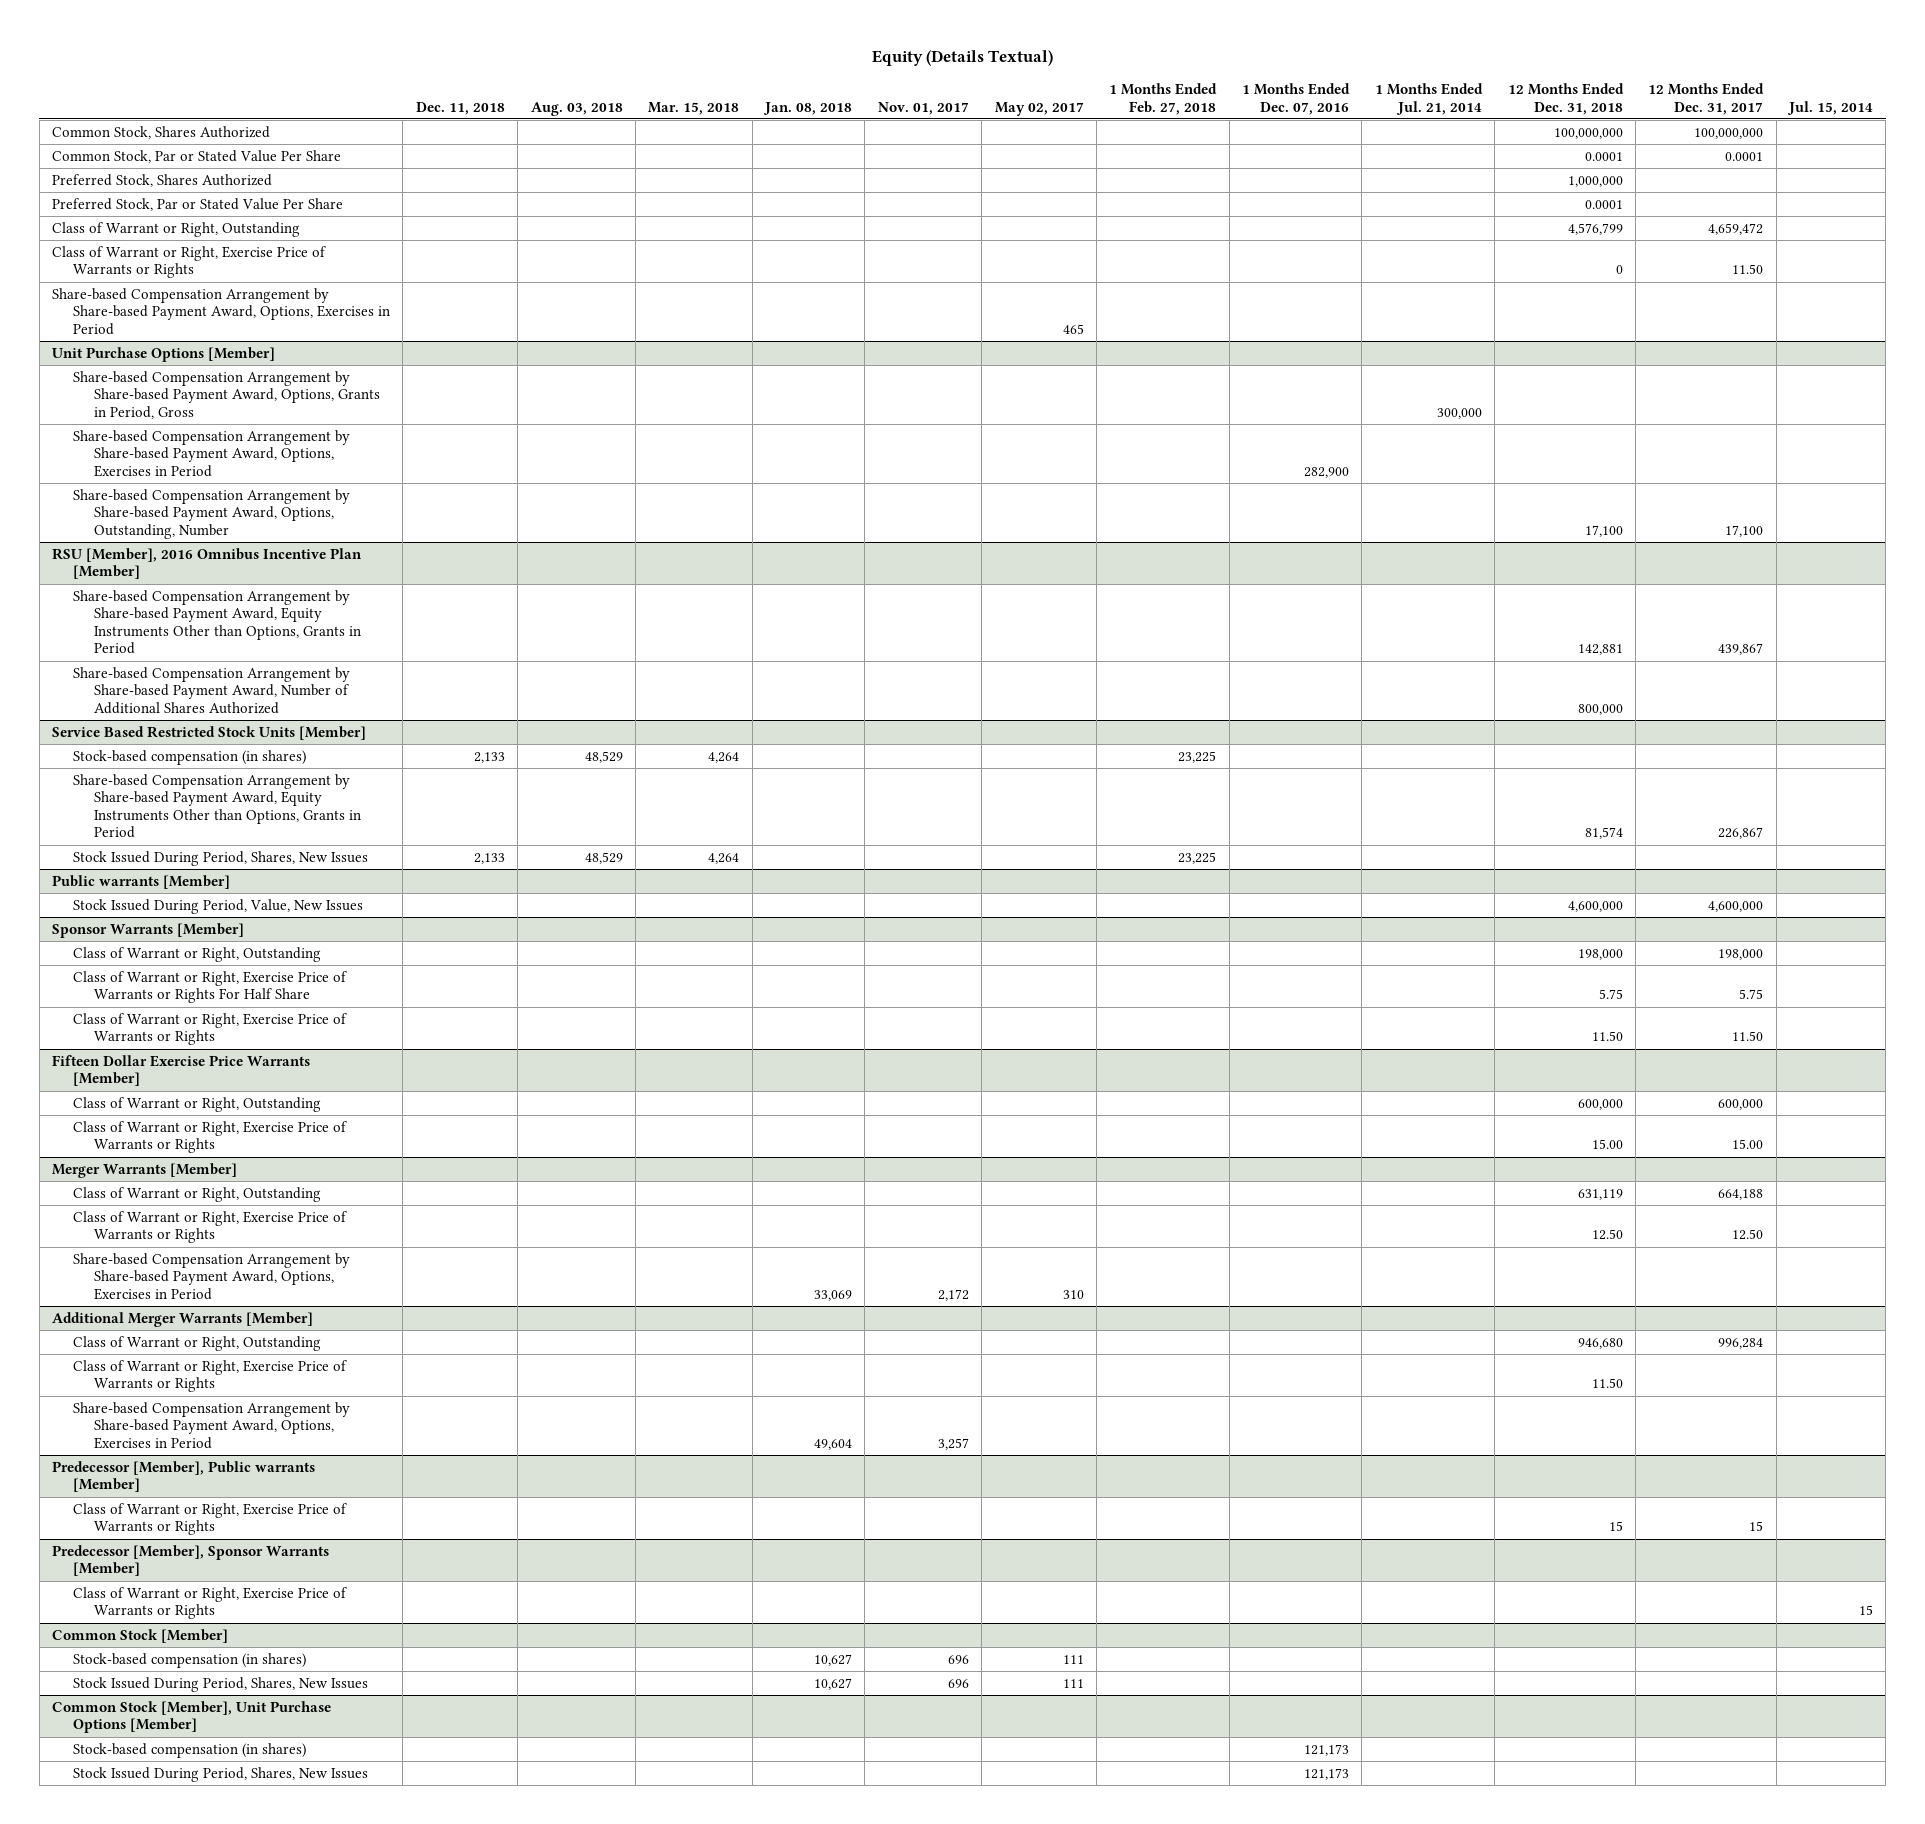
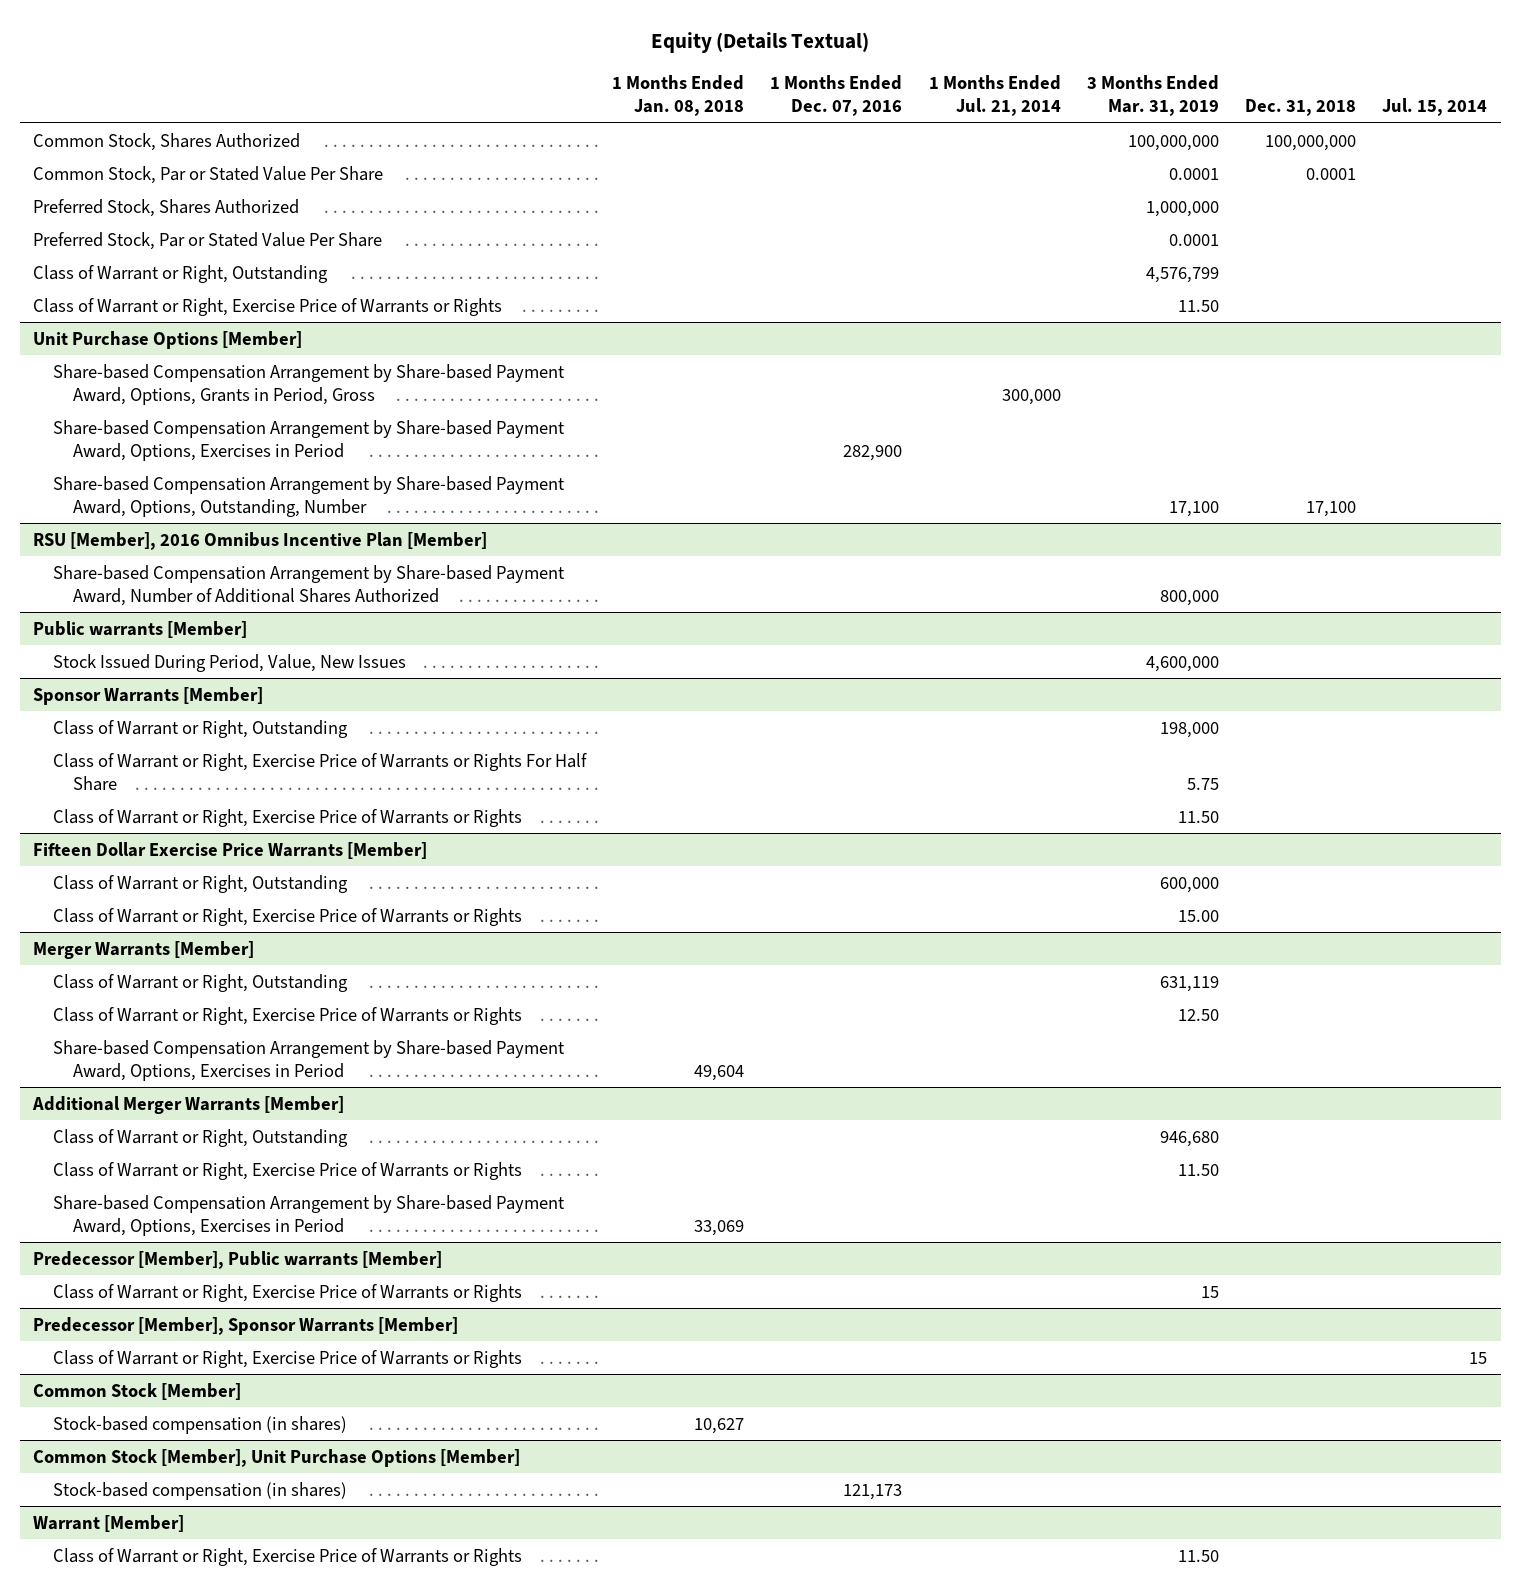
- | Dec. 11, 2018 | Aug. 03, 2018 | Mar. 15, 2018 | Jan. 08, 2018 | Nov. 01, 2017 | May 02, 2017 | 1 Months Ended Feb. 27, 2018 | 1 Months Ended Dec. 07, 2016 | 1 Months Ended Jul. 21, 2014 | 12 Months Ended Dec. 31, 2018 | 12 Months Ended Dec. 31, 2017 | Jul. 15, 2014
+ | 1 Months Ended Jan. 08, 2018 | 1 Months Ended Dec. 07, 2016 | 1 Months Ended Jul. 21, 2014 | 3 Months Ended Mar. 31, 2019 | Dec. 31, 2018 | Jul. 15, 2014
- Share-based Compensation Arrangement by Share-based Payment Award, Options, Exercises in Period | | | | | | 465 | | | | | |
@ RSU [Member], 2016 Omnibus Incentive Plan [Member]
- Share-based Compensation Arrangement by Share-based Payment Award, Equity Instruments Other than Options, Grants in Period | | | | | | | | | | 142,881 | 439,867 |
- Service Based Restricted Stock Units [Member]
- Stock-based compensation (in shares) | 2,133 | 48,529 | 4,264 | | | | 23,225 | | | | |
- Share-based Compensation Arrangement by Share-based Payment Award, Equity Instruments Other than Options, Grants in Period | | | | | | | | | | 81,574 | 226,867 |
- Stock Issued During Period, Shares, New Issues | 2,133 | 48,529 | 4,264 | | | | 23,225 | | | | |
@ Common Stock [Member]
- Stock Issued During Period, Shares, New Issues | | | | 10,627 | 696 | 111 | | | | | |
@ Common Stock [Member], Unit Purchase Options [Member]
- Stock Issued During Period, Shares, New Issues | | | | | | | | 121,173 | | | |
+ Warrant [Member]
+ Class of Warrant or Right, Exercise Price of Warrants or Rights | | | | 11.50 | |

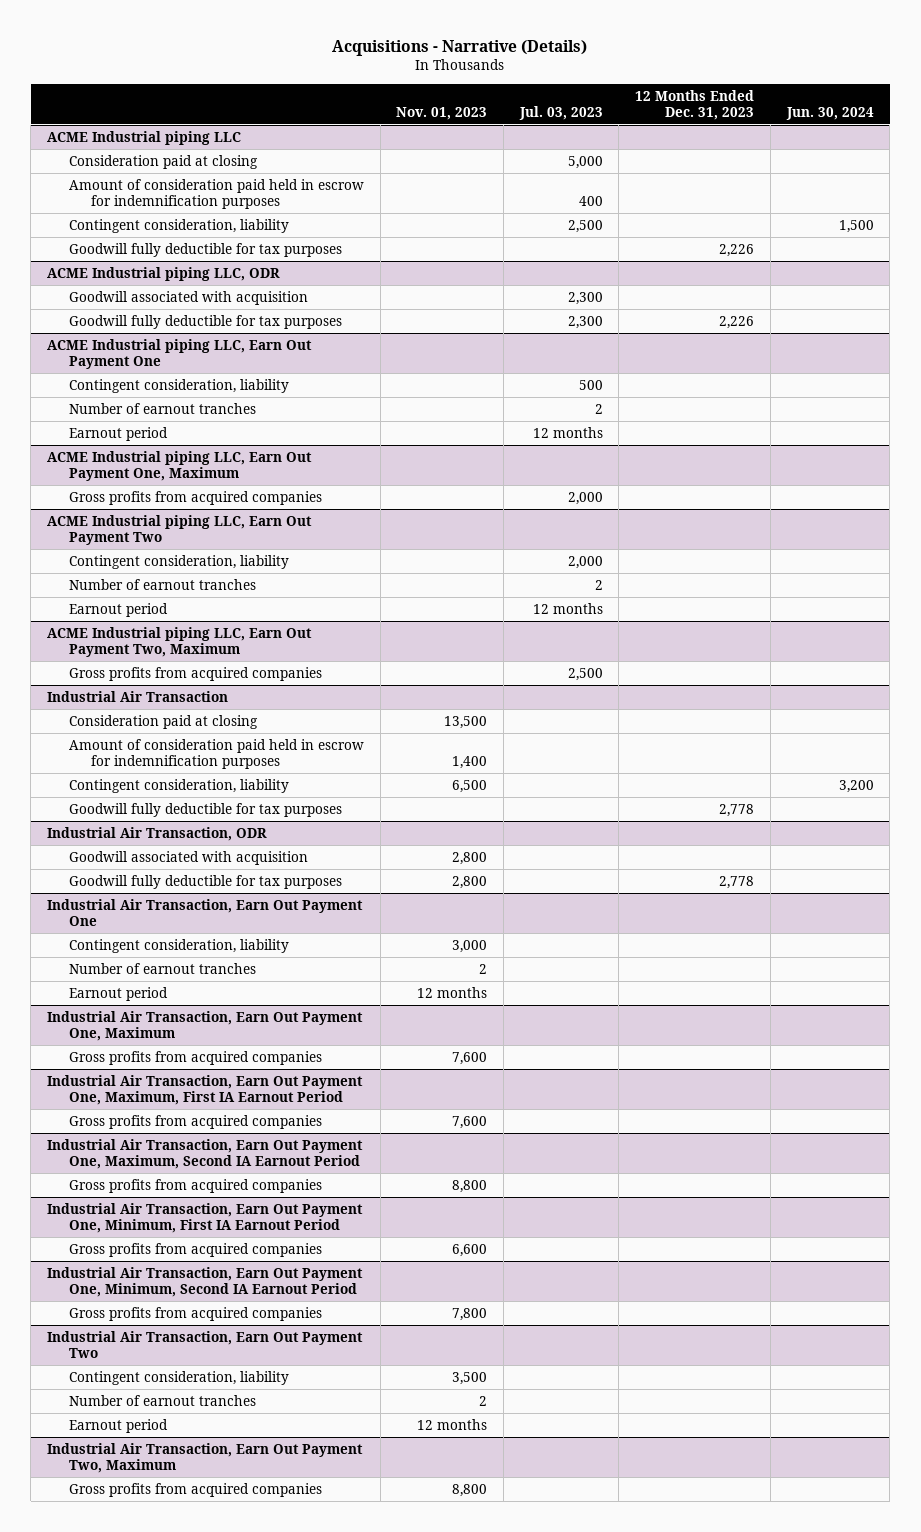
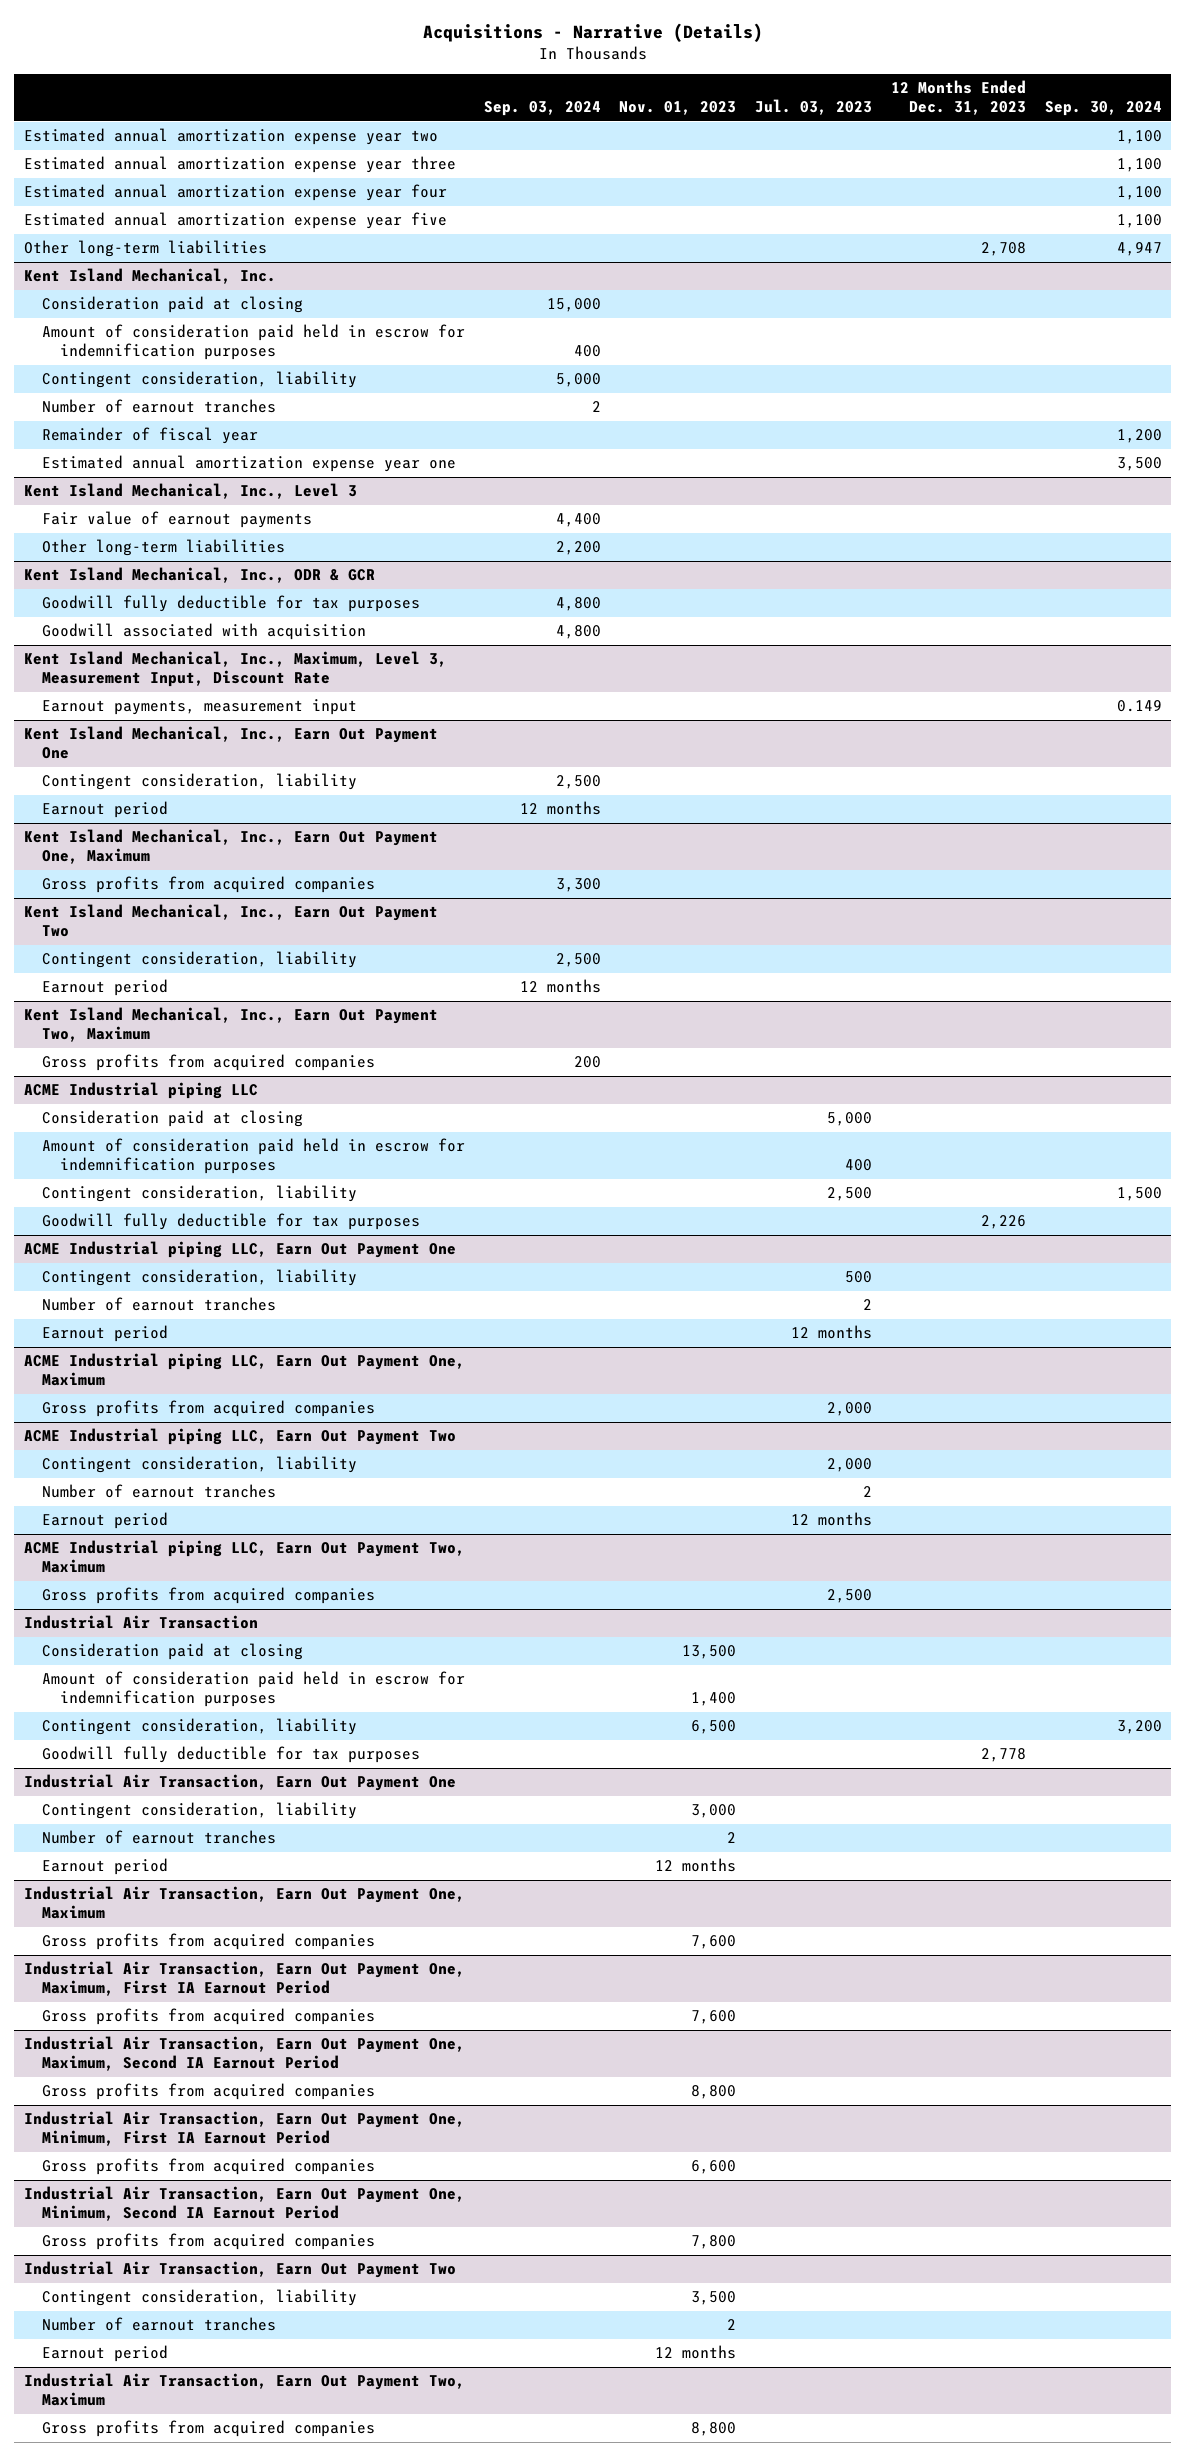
- | Nov. 01, 2023 | Jul. 03, 2023 | 12 Months Ended Dec. 31, 2023 | Jun. 30, 2024
+ | Sep. 03, 2024 | Nov. 01, 2023 | Jul. 03, 2023 | 12 Months Ended Dec. 31, 2023 | Sep. 30, 2024
+ Estimated annual amortization expense year two | | | | | 1,100
+ Estimated annual amortization expense year three | | | | | 1,100
+ Estimated annual amortization expense year four | | | | | 1,100
+ Estimated annual amortization expense year five | | | | | 1,100
+ Other long-term liabilities | | | | 2,708 | 4,947
+ Kent Island Mechanical, Inc.
+ Consideration paid at closing | 15,000 | | | |
+ Amount of consideration paid held in escrow for indemnification purposes | 400 | | | |
+ Contingent consideration, liability | 5,000 | | | |
+ Number of earnout tranches | 2 | | | |
+ Remainder of fiscal year | | | | | 1,200
+ Estimated annual amortization expense year one | | | | | 3,500
+ Kent Island Mechanical, Inc., Level 3
+ Fair value of earnout payments | 4,400 | | | |
+ Other long-term liabilities | 2,200 | | | |
+ Kent Island Mechanical, Inc., ODR & GCR
+ Goodwill fully deductible for tax purposes | 4,800 | | | |
+ Goodwill associated with acquisition | 4,800 | | | |
+ Kent Island Mechanical, Inc., Maximum, Level 3, Measurement Input, Discount Rate
+ Earnout payments, measurement input | | | | | 0.149
+ Kent Island Mechanical, Inc., Earn Out Payment One
+ Contingent consideration, liability | 2,500 | | | |
+ Earnout period | 12 months | | | |
+ Kent Island Mechanical, Inc., Earn Out Payment One, Maximum
+ Gross profits from acquired companies | 3,300 | | | |
+ Kent Island Mechanical, Inc., Earn Out Payment Two
+ Contingent consideration, liability | 2,500 | | | |
+ Earnout period | 12 months | | | |
+ Kent Island Mechanical, Inc., Earn Out Payment Two, Maximum
+ Gross profits from acquired companies | 200 | | | |
- ACME Industrial piping LLC, ODR
- Goodwill associated with acquisition | | 2,300 | |
- Goodwill fully deductible for tax purposes | | 2,300 | 2,226 |
- Industrial Air Transaction, ODR
- Goodwill associated with acquisition | 2,800 | | |
- Goodwill fully deductible for tax purposes | 2,800 | | 2,778 |

